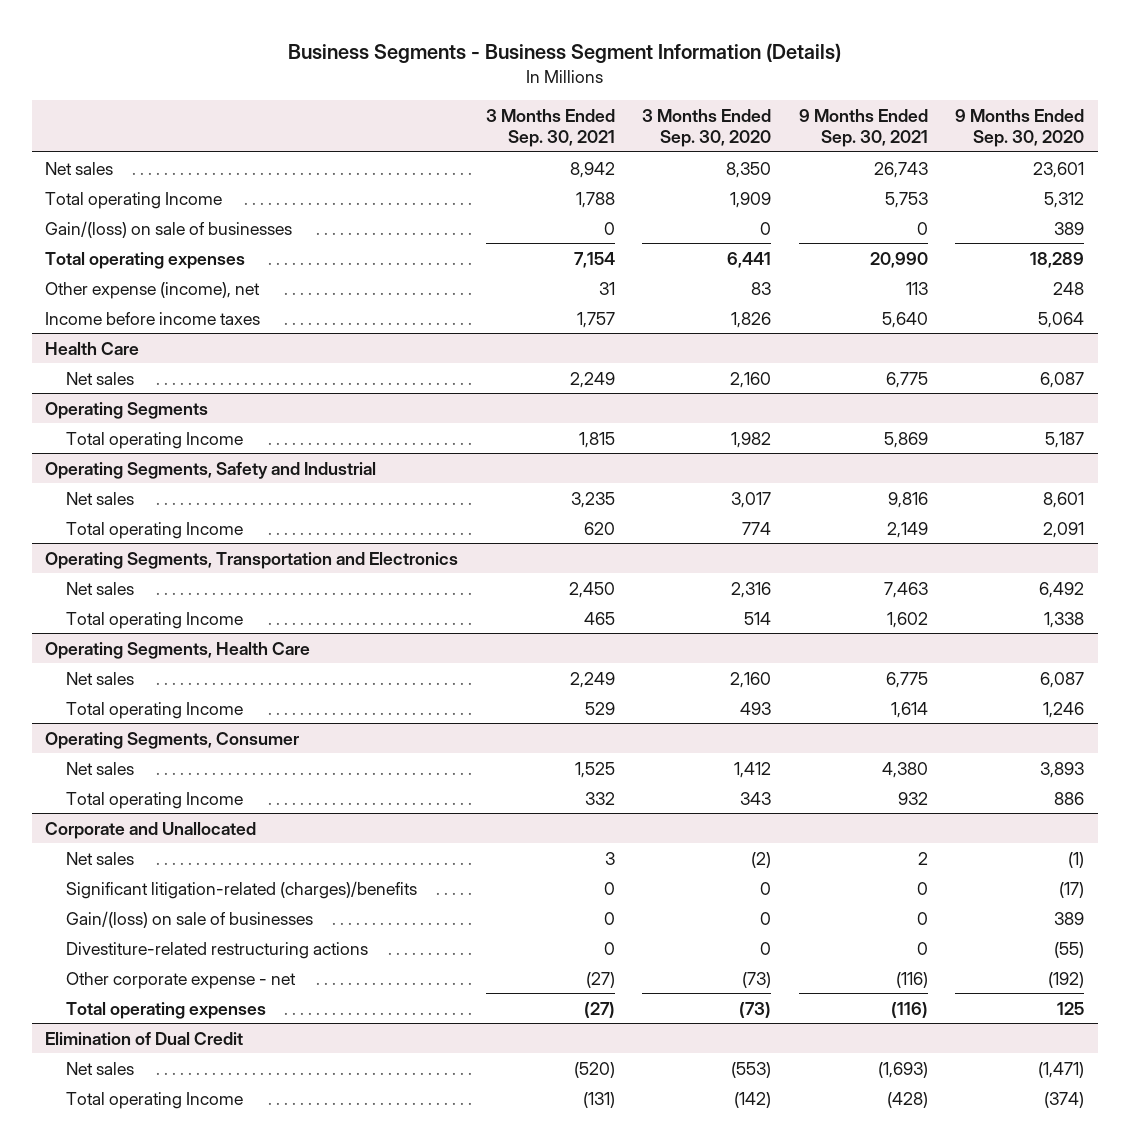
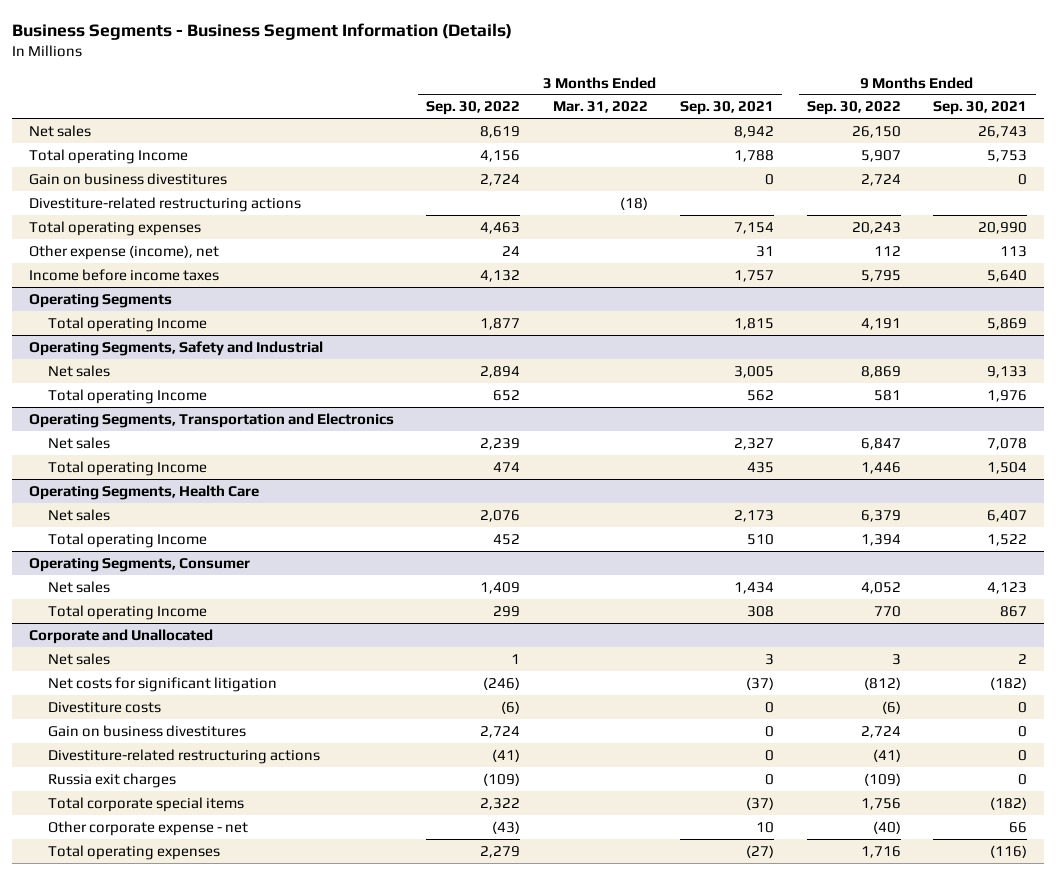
- | 3 Months Ended Sep. 30, 2021 | 3 Months Ended Sep. 30, 2020 | 9 Months Ended Sep. 30, 2021 | 9 Months Ended Sep. 30, 2020
+ | 3 Months Ended Sep. 30, 2022 | 3 Months Ended Mar. 31, 2022 | 3 Months Ended Sep. 30, 2021 | 9 Months Ended Sep. 30, 2022 | 9 Months Ended Sep. 30, 2021
- Gain/(loss) on sale of businesses | 0 | 0 | 0 | 389
+ Gain on business divestitures | 2,724 | | 0 | 2,724 | 0
+ Divestiture-related restructuring actions | | (18) | | |
- Health Care
- Net sales | 2,249 | 2,160 | 6,775 | 6,087
@ Operating Segments, Safety and Industrial
- Net sales | 3,235 | 3,017 | 9,816 | 8,601
- Total operating Income | 620 | 774 | 2,149 | 2,091
+ Net sales | 2,894 | | 3,005 | 8,869 | 9,133
+ Total operating Income | 652 | | 562 | 581 | 1,976
@ Operating Segments, Transportation and Electronics
- Net sales | 2,450 | 2,316 | 7,463 | 6,492
- Total operating Income | 465 | 514 | 1,602 | 1,338
+ Net sales | 2,239 | | 2,327 | 6,847 | 7,078
+ Total operating Income | 474 | | 435 | 1,446 | 1,504
@ Operating Segments, Health Care
- Net sales | 2,249 | 2,160 | 6,775 | 6,087
- Total operating Income | 529 | 493 | 1,614 | 1,246
+ Net sales | 2,076 | | 2,173 | 6,379 | 6,407
+ Total operating Income | 452 | | 510 | 1,394 | 1,522
@ Operating Segments, Consumer
- Net sales | 1,525 | 1,412 | 4,380 | 3,893
- Total operating Income | 332 | 343 | 932 | 886
+ Net sales | 1,409 | | 1,434 | 4,052 | 4,123
+ Total operating Income | 299 | | 308 | 770 | 867
@ Corporate and Unallocated
- Significant litigation-related (charges)/benefits | 0 | 0 | 0 | (17)
- Gain/(loss) on sale of businesses | 0 | 0 | 0 | 389
+ Net costs for significant litigation | (246) | | (37) | (812) | (182)
+ Divestiture costs | (6) | | 0 | (6) | 0
+ Gain on business divestitures | 2,724 | | 0 | 2,724 | 0
- Other corporate expense - net | (27) | (73) | (116) | (192)
+ Russia exit charges | (109) | | 0 | (109) | 0
+ Total corporate special items | 2,322 | | (37) | 1,756 | (182)
+ Other corporate expense - net | (43) | | 10 | (40) | 66
- Elimination of Dual Credit
- Net sales | (520) | (553) | (1,693) | (1,471)
- Total operating Income | (131) | (142) | (428) | (374)

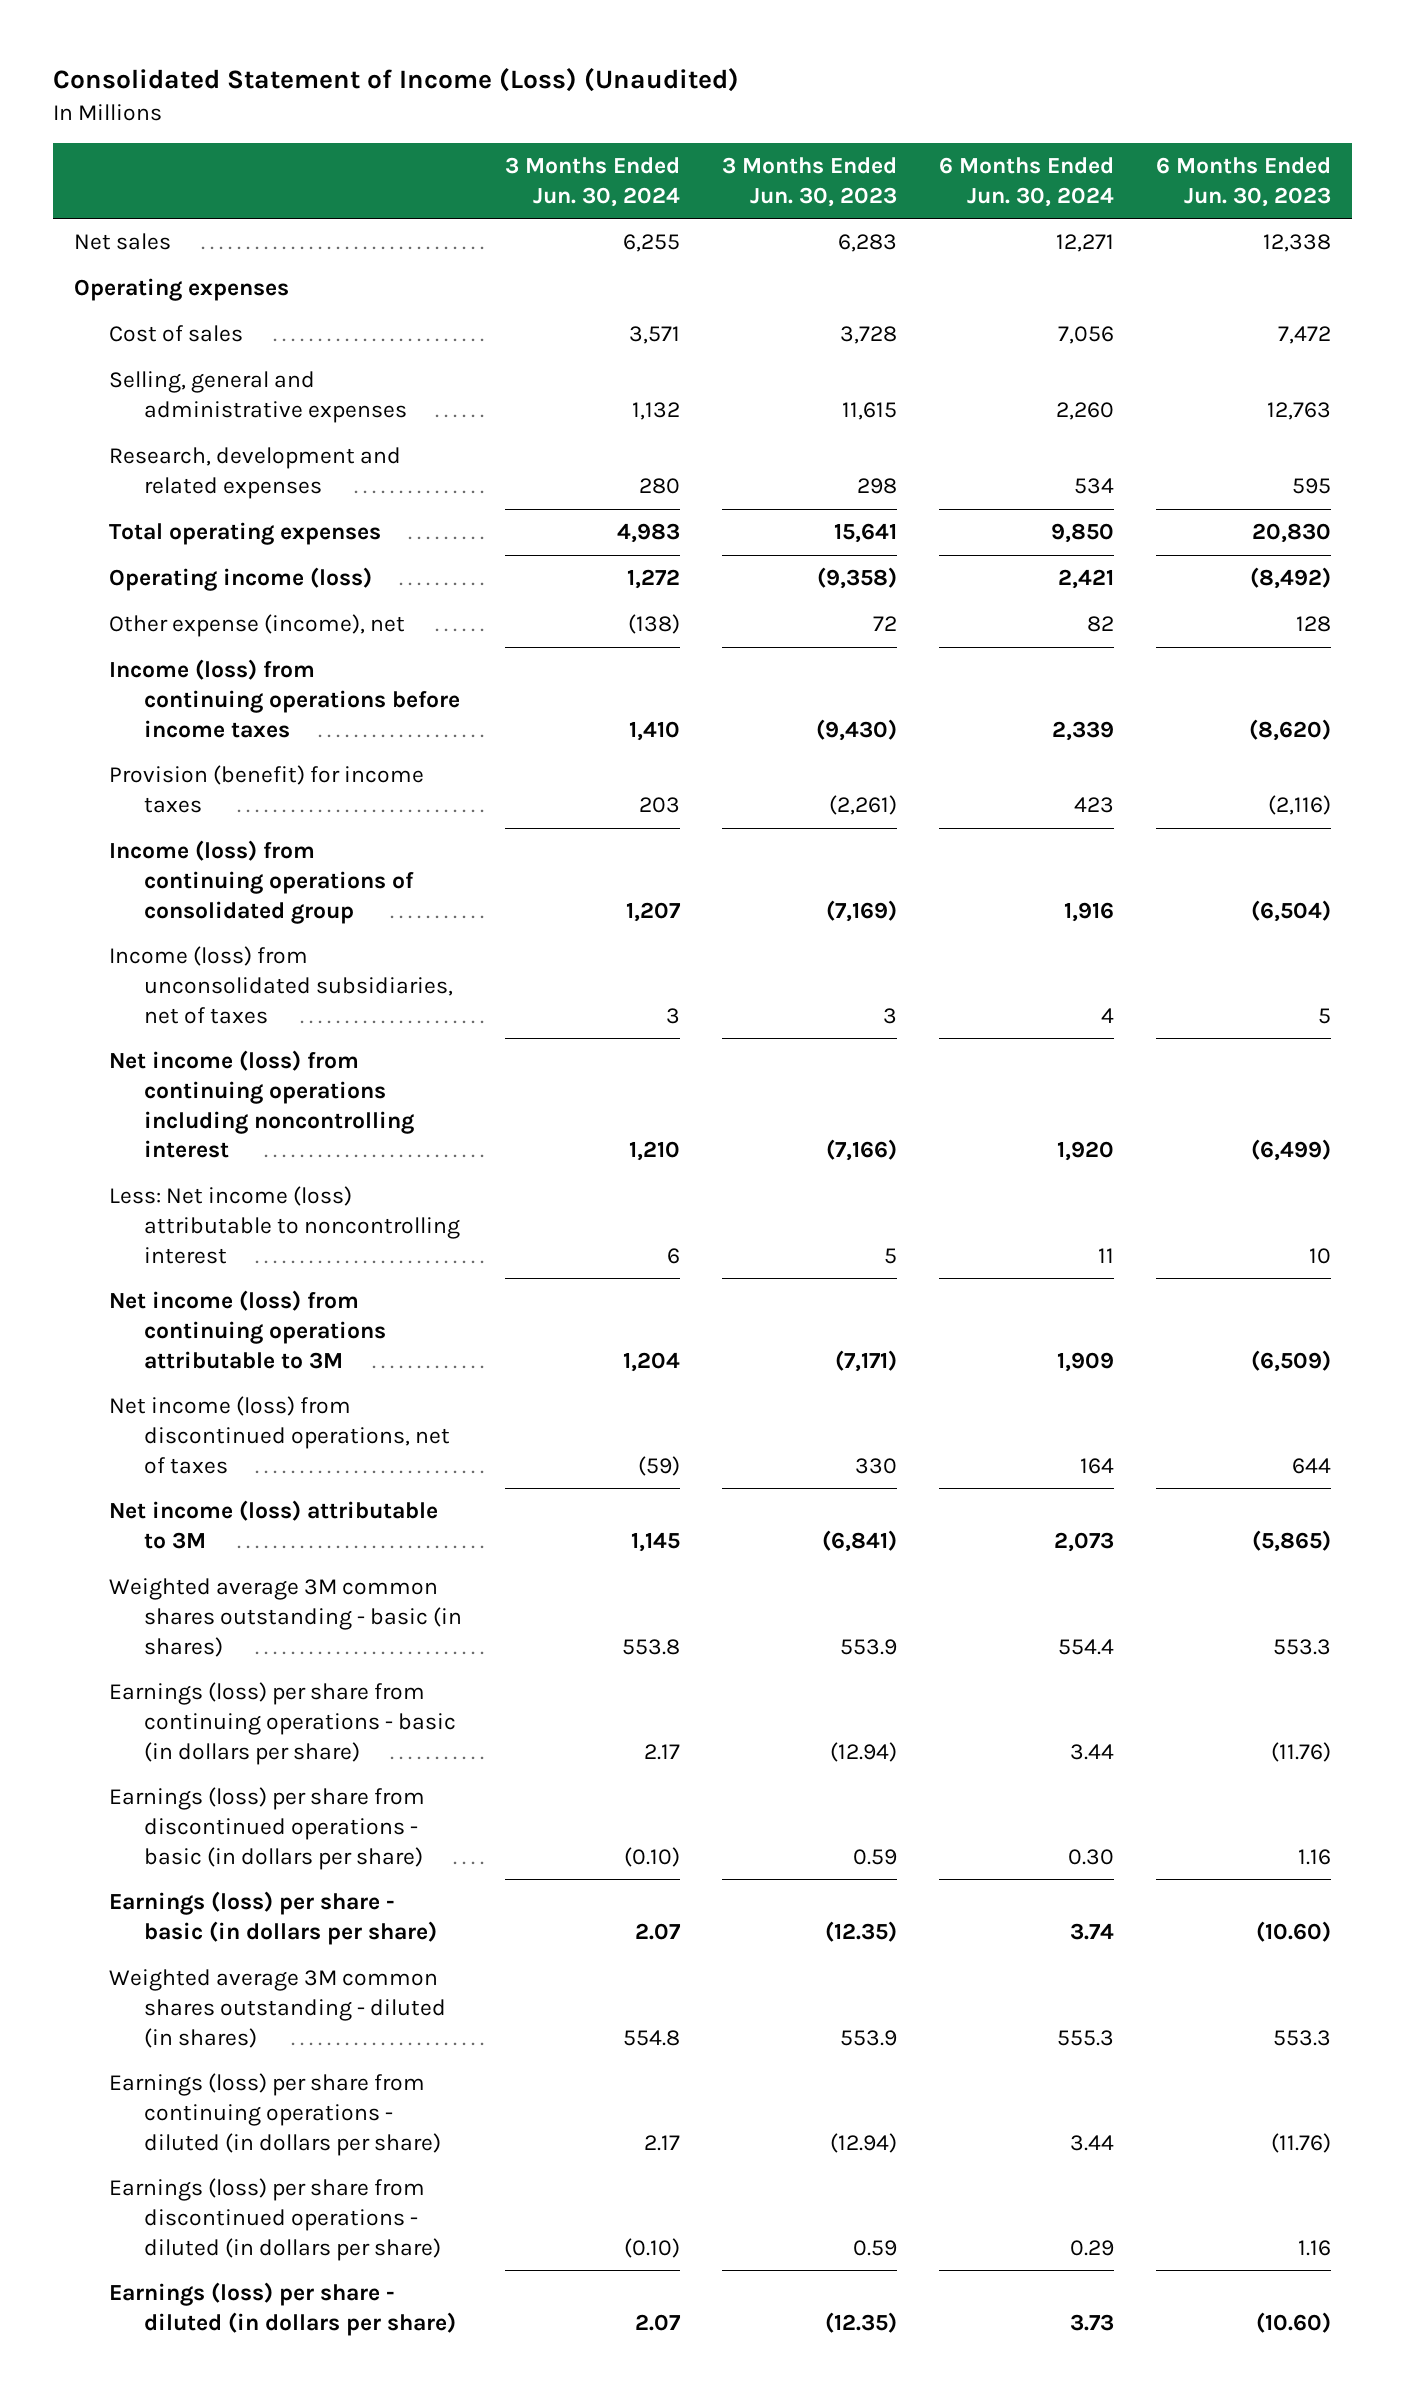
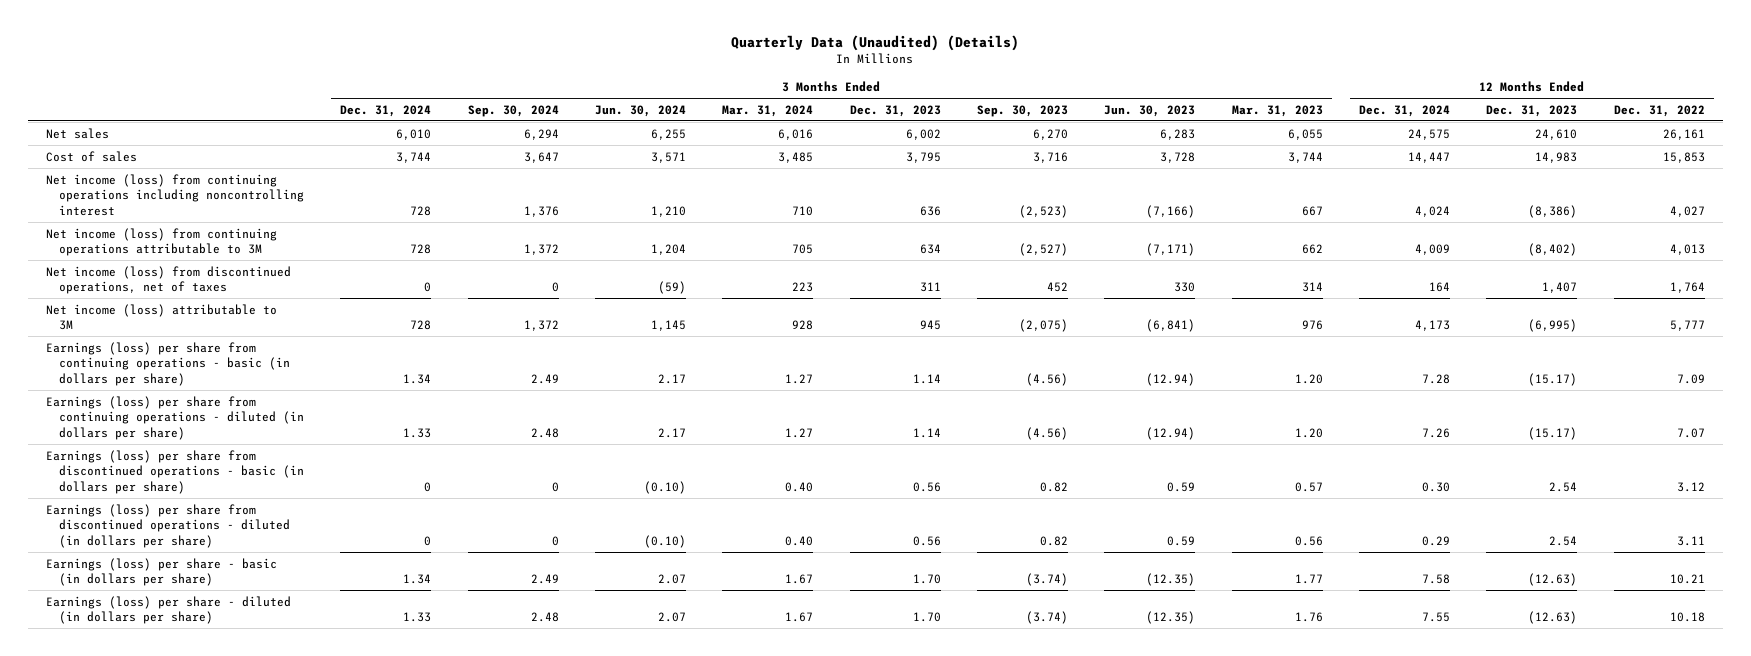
- Consolidated Statement of Income (Loss) (Unaudited)
+ Quarterly Data (Unaudited) (Details)
- | 3 Months Ended Jun. 30, 2024 | 3 Months Ended Jun. 30, 2023 | 6 Months Ended Jun. 30, 2024 | 6 Months Ended Jun. 30, 2023
+ | 3 Months Ended Dec. 31, 2024 | 3 Months Ended Sep. 30, 2024 | 3 Months Ended Jun. 30, 2024 | 3 Months Ended Mar. 31, 2024 | 3 Months Ended Dec. 31, 2023 | 3 Months Ended Sep. 30, 2023 | 3 Months Ended Jun. 30, 2023 | 3 Months Ended Mar. 31, 2023 | 12 Months Ended Dec. 31, 2024 | 12 Months Ended Dec. 31, 2023 | 12 Months Ended Dec. 31, 2022
- Operating expenses
- Selling, general and administrative expenses | 1,132 | 11,615 | 2,260 | 12,763
- Research, development and related expenses | 280 | 298 | 534 | 595
- Total operating expenses | 4,983 | 15,641 | 9,850 | 20,830
- Operating income (loss) | 1,272 | (9,358) | 2,421 | (8,492)
- Other expense (income), net | (138) | 72 | 82 | 128
- Income (loss) from continuing operations before income taxes | 1,410 | (9,430) | 2,339 | (8,620)
- Provision (benefit) for income taxes | 203 | (2,261) | 423 | (2,116)
- Income (loss) from continuing operations of consolidated group | 1,207 | (7,169) | 1,916 | (6,504)
- Income (loss) from unconsolidated subsidiaries, net of taxes | 3 | 3 | 4 | 5
- Less: Net income (loss) attributable to noncontrolling interest | 6 | 5 | 11 | 10
- Weighted average 3M common shares outstanding - basic (in shares) | 553.8 | 553.9 | 554.4 | 553.3
- Weighted average 3M common shares outstanding - diluted (in shares) | 554.8 | 553.9 | 555.3 | 553.3
moved down: Earnings (loss) per share from discontinued operations - basic (in dollars per share) | 0 | 0 | (0.10) | 0.40 | 0.56 | 0.82 | 0.59 | 0.57 | 0.30 | 2.54 | 3.12
moved down: Earnings (loss) per share - basic (in dollars per share) | 1.34 | 2.49 | 2.07 | 1.67 | 1.70 | (3.74) | (12.35) | 1.77 | 7.58 | (12.63) | 10.21

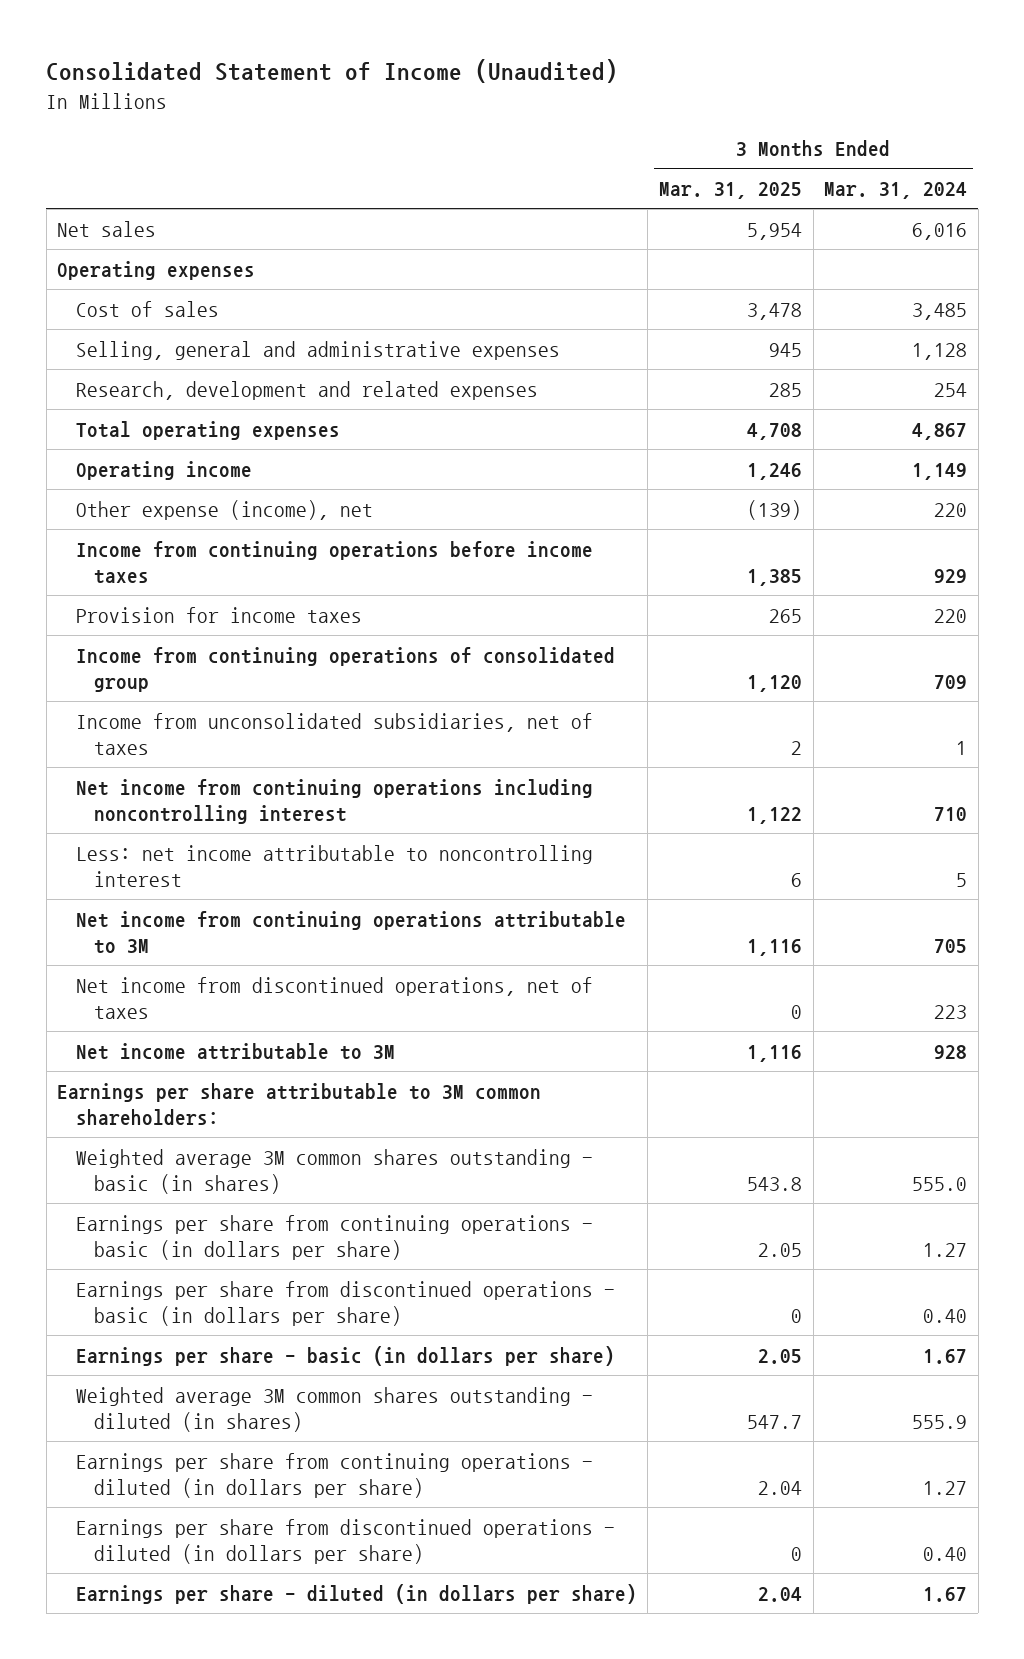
- Quarterly Data (Unaudited) (Details)
+ Consolidated Statement of Income (Unaudited)
- | 3 Months Ended Dec. 31, 2024 | 3 Months Ended Sep. 30, 2024 | 3 Months Ended Jun. 30, 2024 | 3 Months Ended Mar. 31, 2024 | 3 Months Ended Dec. 31, 2023 | 3 Months Ended Sep. 30, 2023 | 3 Months Ended Jun. 30, 2023 | 3 Months Ended Mar. 31, 2023 | 12 Months Ended Dec. 31, 2024 | 12 Months Ended Dec. 31, 2023 | 12 Months Ended Dec. 31, 2022
+ | 3 Months Ended Mar. 31, 2025 | 3 Months Ended Mar. 31, 2024
+ Operating expenses
- Net income (loss) from continuing operations including noncontrolling interest | 728 | 1,376 | 1,210 | 710 | 636 | (2,523) | (7,166) | 667 | 4,024 | (8,386) | 4,027
- Net income (loss) from continuing operations attributable to 3M | 728 | 1,372 | 1,204 | 705 | 634 | (2,527) | (7,171) | 662 | 4,009 | (8,402) | 4,013
- Net income (loss) from discontinued operations, net of taxes | 0 | 0 | (59) | 223 | 311 | 452 | 330 | 314 | 164 | 1,407 | 1,764
- Net income (loss) attributable to 3M | 728 | 1,372 | 1,145 | 928 | 945 | (2,075) | (6,841) | 976 | 4,173 | (6,995) | 5,777
- Earnings (loss) per share from continuing operations - basic (in dollars per share) | 1.34 | 2.49 | 2.17 | 1.27 | 1.14 | (4.56) | (12.94) | 1.20 | 7.28 | (15.17) | 7.09
- Earnings (loss) per share from continuing operations - diluted (in dollars per share) | 1.33 | 2.48 | 2.17 | 1.27 | 1.14 | (4.56) | (12.94) | 1.20 | 7.26 | (15.17) | 7.07
- Earnings (loss) per share from discontinued operations - basic (in dollars per share) | 0 | 0 | (0.10) | 0.40 | 0.56 | 0.82 | 0.59 | 0.57 | 0.30 | 2.54 | 3.12
- Earnings (loss) per share from discontinued operations - diluted (in dollars per share) | 0 | 0 | (0.10) | 0.40 | 0.56 | 0.82 | 0.59 | 0.56 | 0.29 | 2.54 | 3.11
- Earnings (loss) per share - basic (in dollars per share) | 1.34 | 2.49 | 2.07 | 1.67 | 1.70 | (3.74) | (12.35) | 1.77 | 7.58 | (12.63) | 10.21
- Earnings (loss) per share - diluted (in dollars per share) | 1.33 | 2.48 | 2.07 | 1.67 | 1.70 | (3.74) | (12.35) | 1.76 | 7.55 | (12.63) | 10.18
+ Selling, general and administrative expenses | 945 | 1,128
+ Research, development and related expenses | 285 | 254
+ Total operating expenses | 4,708 | 4,867
+ Operating income | 1,246 | 1,149
+ Other expense (income), net | (139) | 220
+ Income from continuing operations before income taxes | 1,385 | 929
+ Provision for income taxes | 265 | 220
+ Income from continuing operations of consolidated group | 1,120 | 709
+ Income from unconsolidated subsidiaries, net of taxes | 2 | 1
+ Net income from continuing operations including noncontrolling interest | 1,122 | 710
+ Less: net income attributable to noncontrolling interest | 6 | 5
+ Net income from continuing operations attributable to 3M | 1,116 | 705
+ Net income from discontinued operations, net of taxes | 0 | 223
+ Net income attributable to 3M | 1,116 | 928
+ Earnings per share attributable to 3M common shareholders:
+ Weighted average 3M common shares outstanding - basic (in shares) | 543.8 | 555.0
+ Earnings per share from continuing operations - basic (in dollars per share) | 2.05 | 1.27
+ Earnings per share from discontinued operations - basic (in dollars per share) | 0 | 0.40
+ Earnings per share - basic (in dollars per share) | 2.05 | 1.67
+ Weighted average 3M common shares outstanding - diluted (in shares) | 547.7 | 555.9
+ Earnings per share from continuing operations - diluted (in dollars per share) | 2.04 | 1.27
+ Earnings per share from discontinued operations - diluted (in dollars per share) | 0 | 0.40
+ Earnings per share - diluted (in dollars per share) | 2.04 | 1.67

